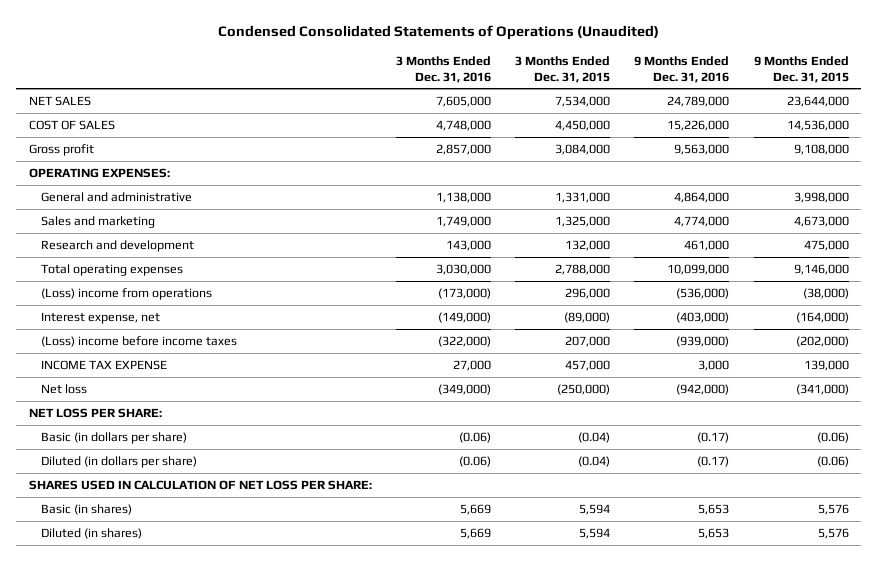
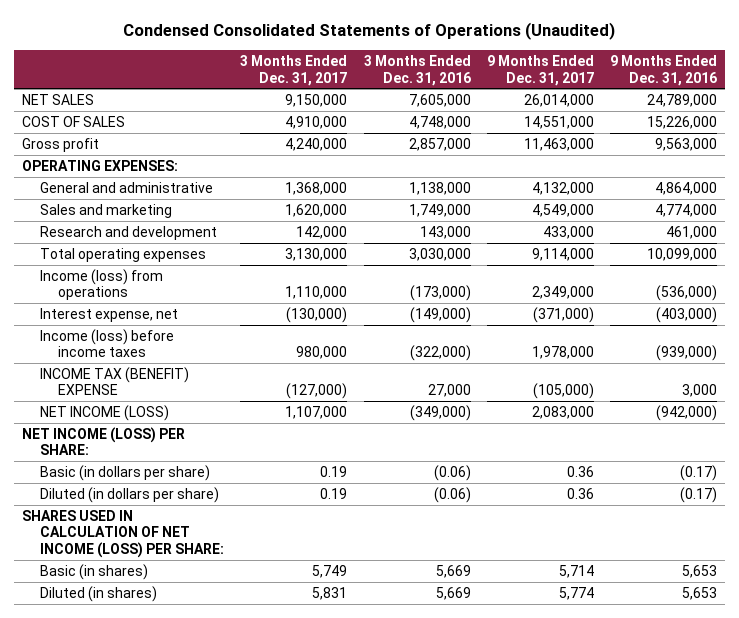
- | 3 Months Ended Dec. 31, 2016 | 3 Months Ended Dec. 31, 2015 | 9 Months Ended Dec. 31, 2016 | 9 Months Ended Dec. 31, 2015
+ | 3 Months Ended Dec. 31, 2017 | 3 Months Ended Dec. 31, 2016 | 9 Months Ended Dec. 31, 2017 | 9 Months Ended Dec. 31, 2016
- (Loss) income from operations | (173,000) | 296,000 | (536,000) | (38,000)
+ Income (loss) from operations | 1,110,000 | (173,000) | 2,349,000 | (536,000)
- (Loss) income before income taxes | (322,000) | 207,000 | (939,000) | (202,000)
- INCOME TAX EXPENSE | 27,000 | 457,000 | 3,000 | 139,000
- Net loss | (349,000) | (250,000) | (942,000) | (341,000)
- NET LOSS PER SHARE:
+ Income (loss) before income taxes | 980,000 | (322,000) | 1,978,000 | (939,000)
+ INCOME TAX (BENEFIT) EXPENSE | (127,000) | 27,000 | (105,000) | 3,000
+ NET INCOME (LOSS) | 1,107,000 | (349,000) | 2,083,000 | (942,000)
+ NET INCOME (LOSS) PER SHARE:
- SHARES USED IN CALCULATION OF NET LOSS PER SHARE:
+ SHARES USED IN CALCULATION OF NET INCOME (LOSS) PER SHARE:

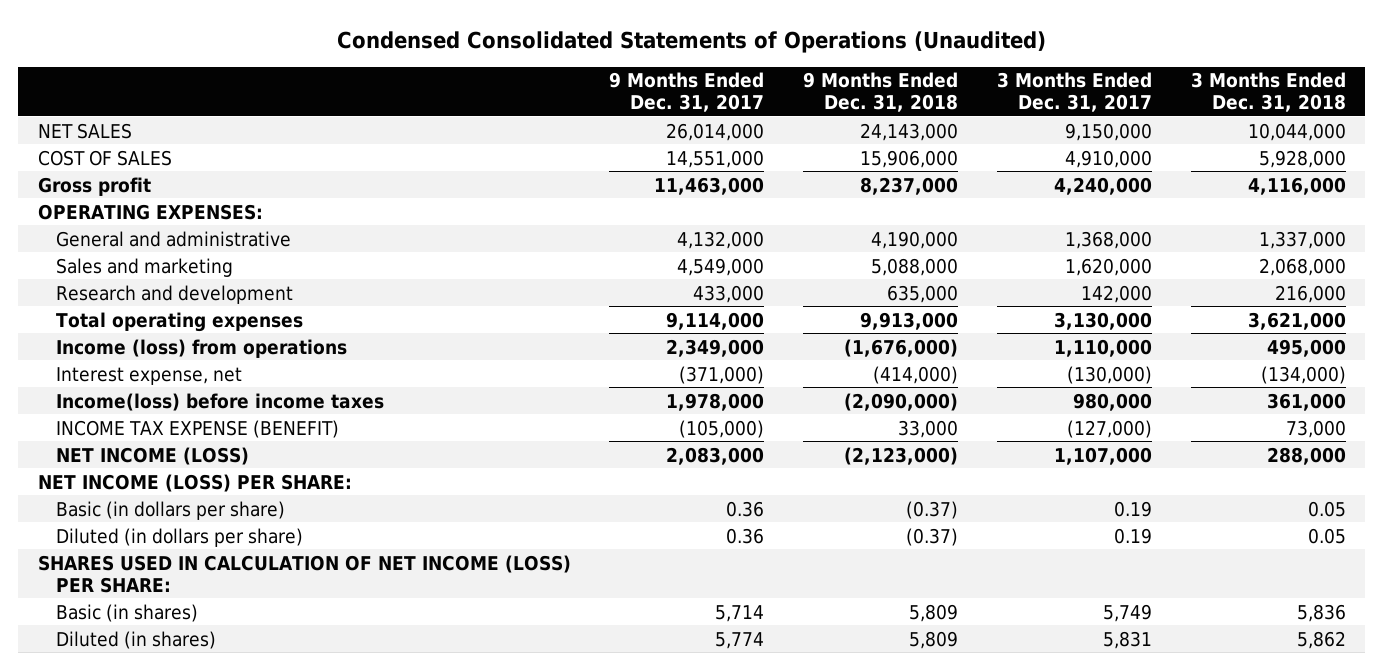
- | 3 Months Ended Dec. 31, 2017 | 3 Months Ended Dec. 31, 2016 | 9 Months Ended Dec. 31, 2017 | 9 Months Ended Dec. 31, 2016
+ | 9 Months Ended Dec. 31, 2017 | 9 Months Ended Dec. 31, 2018 | 3 Months Ended Dec. 31, 2017 | 3 Months Ended Dec. 31, 2018
- Income (loss) before income taxes | 980,000 | (322,000) | 1,978,000 | (939,000)
- INCOME TAX (BENEFIT) EXPENSE | (127,000) | 27,000 | (105,000) | 3,000
+ Income(loss) before income taxes | 1,978,000 | (2,090,000) | 980,000 | 361,000
+ INCOME TAX EXPENSE (BENEFIT) | (105,000) | 33,000 | (127,000) | 73,000

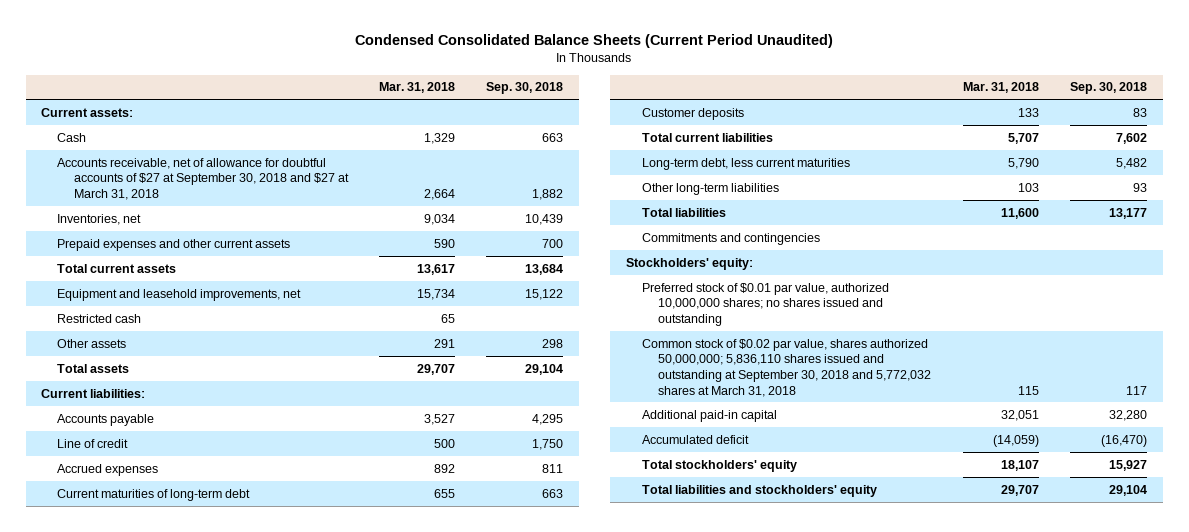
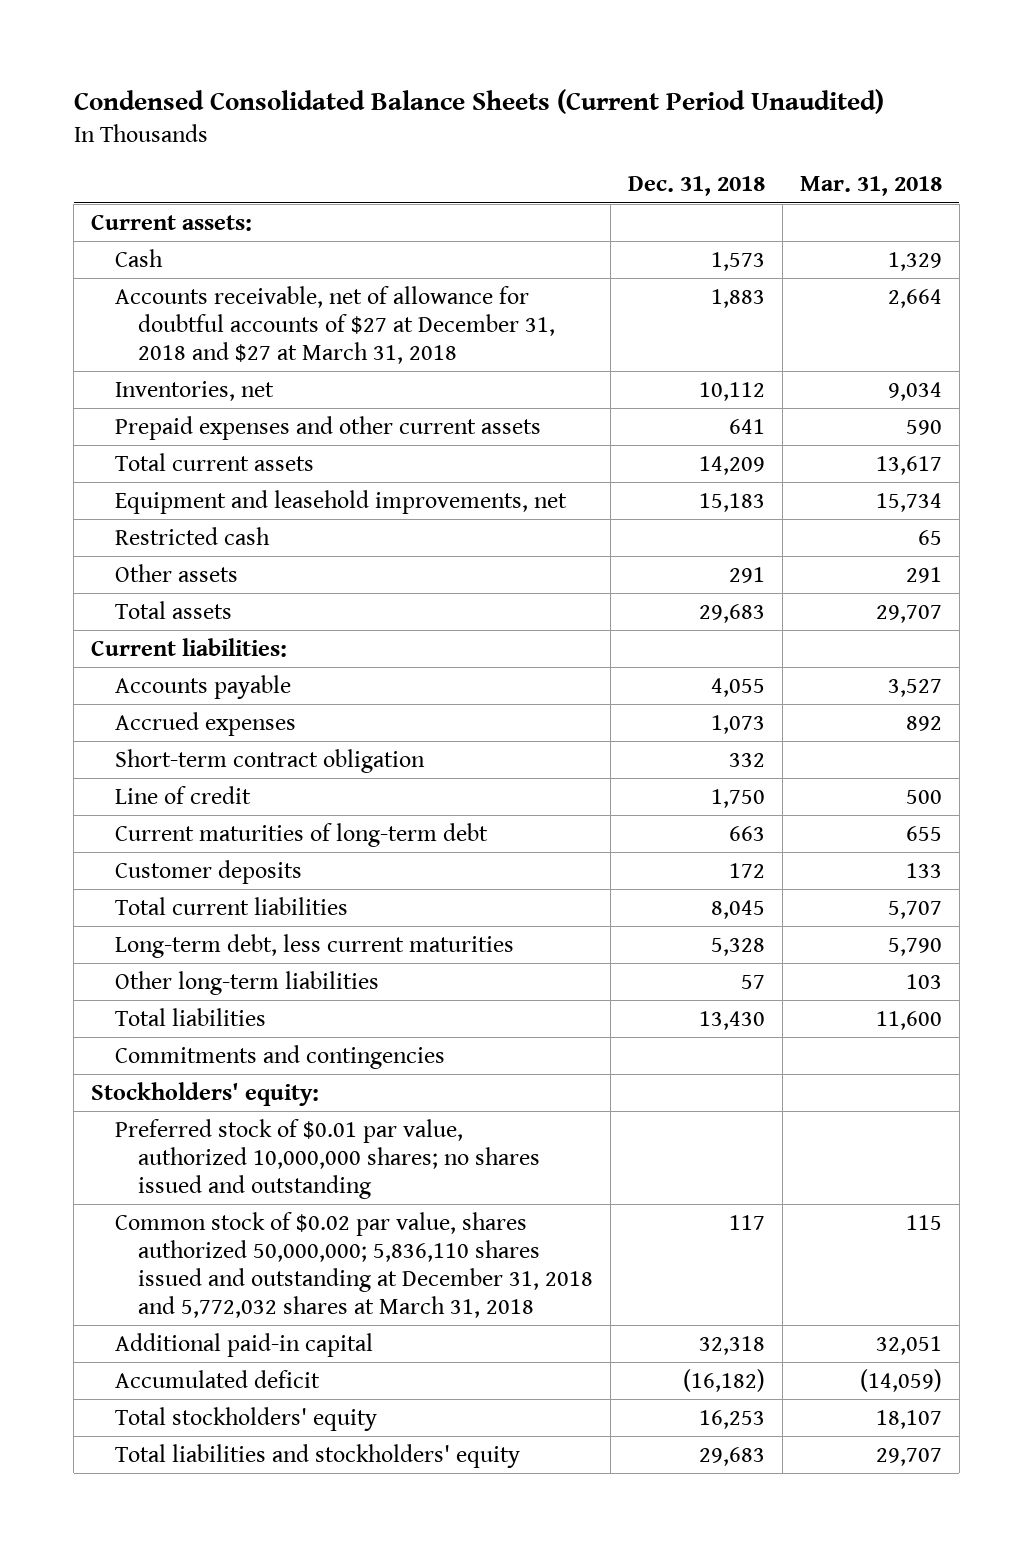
- | Mar. 31, 2018 | Sep. 30, 2018
+ | Dec. 31, 2018 | Mar. 31, 2018
- Accounts receivable, net of allowance for doubtful accounts of $27 at September 30, 2018 and $27 at March 31, 2018 | 2,664 | 1,882
+ Accounts receivable, net of allowance for doubtful accounts of $27 at December 31, 2018 and $27 at March 31, 2018 | 1,883 | 2,664
+ Short-term contract obligation | 332 |
moved down: Line of credit | 1,750 | 500
- Common stock of $0.02 par value, shares authorized 50,000,000; 5,836,110 shares issued and outstanding at September 30, 2018 and 5,772,032 shares at March 31, 2018 | 115 | 117
+ Common stock of $0.02 par value, shares authorized 50,000,000; 5,836,110 shares issued and outstanding at December 31, 2018 and 5,772,032 shares at March 31, 2018 | 117 | 115

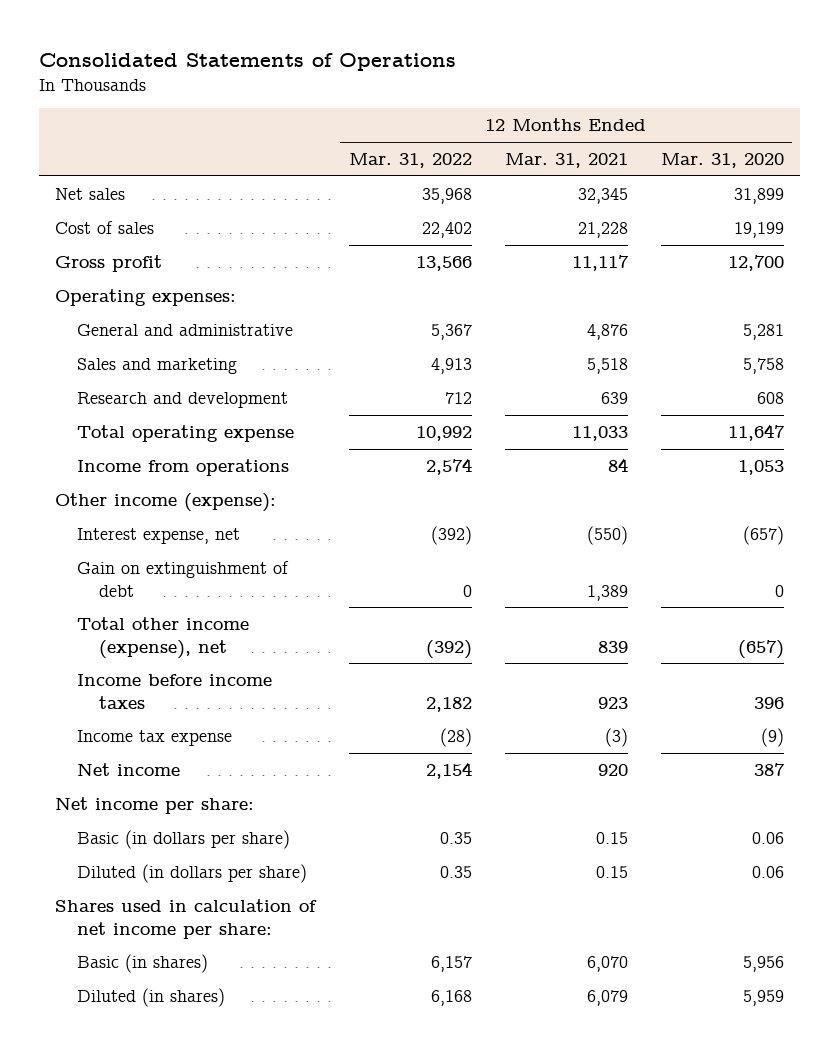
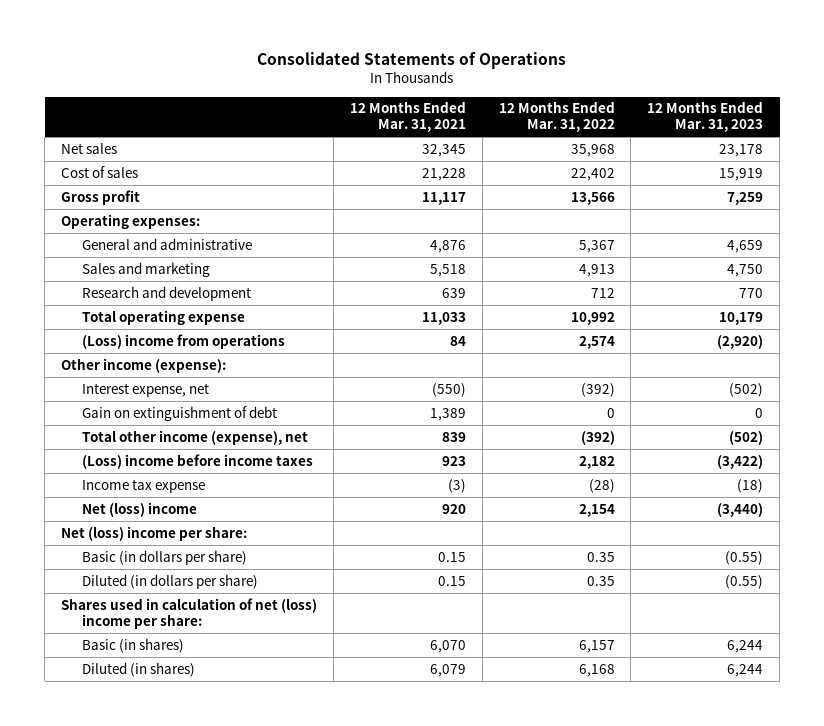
- | 12 Months Ended Mar. 31, 2022 | 12 Months Ended Mar. 31, 2021 | 12 Months Ended Mar. 31, 2020
+ | 12 Months Ended Mar. 31, 2021 | 12 Months Ended Mar. 31, 2022 | 12 Months Ended Mar. 31, 2023
- Income from operations | 2,574 | 84 | 1,053
+ (Loss) income from operations | 84 | 2,574 | (2,920)
- Income before income taxes | 2,182 | 923 | 396
+ (Loss) income before income taxes | 923 | 2,182 | (3,422)
- Net income | 2,154 | 920 | 387
- Net income per share:
+ Net (loss) income | 920 | 2,154 | (3,440)
+ Net (loss) income per share:
- Shares used in calculation of net income per share:
+ Shares used in calculation of net (loss) income per share:

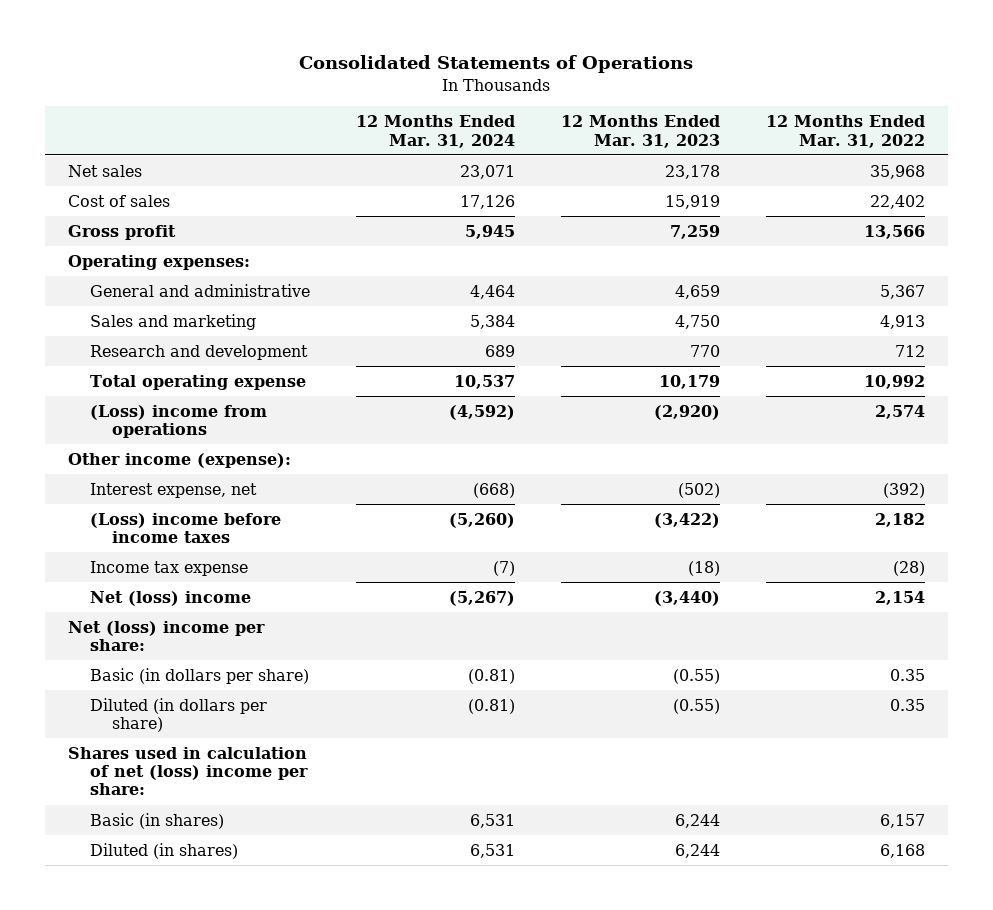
- | 12 Months Ended Mar. 31, 2021 | 12 Months Ended Mar. 31, 2022 | 12 Months Ended Mar. 31, 2023
+ | 12 Months Ended Mar. 31, 2024 | 12 Months Ended Mar. 31, 2023 | 12 Months Ended Mar. 31, 2022
- Gain on extinguishment of debt | 1,389 | 0 | 0
- Total other income (expense), net | 839 | (392) | (502)

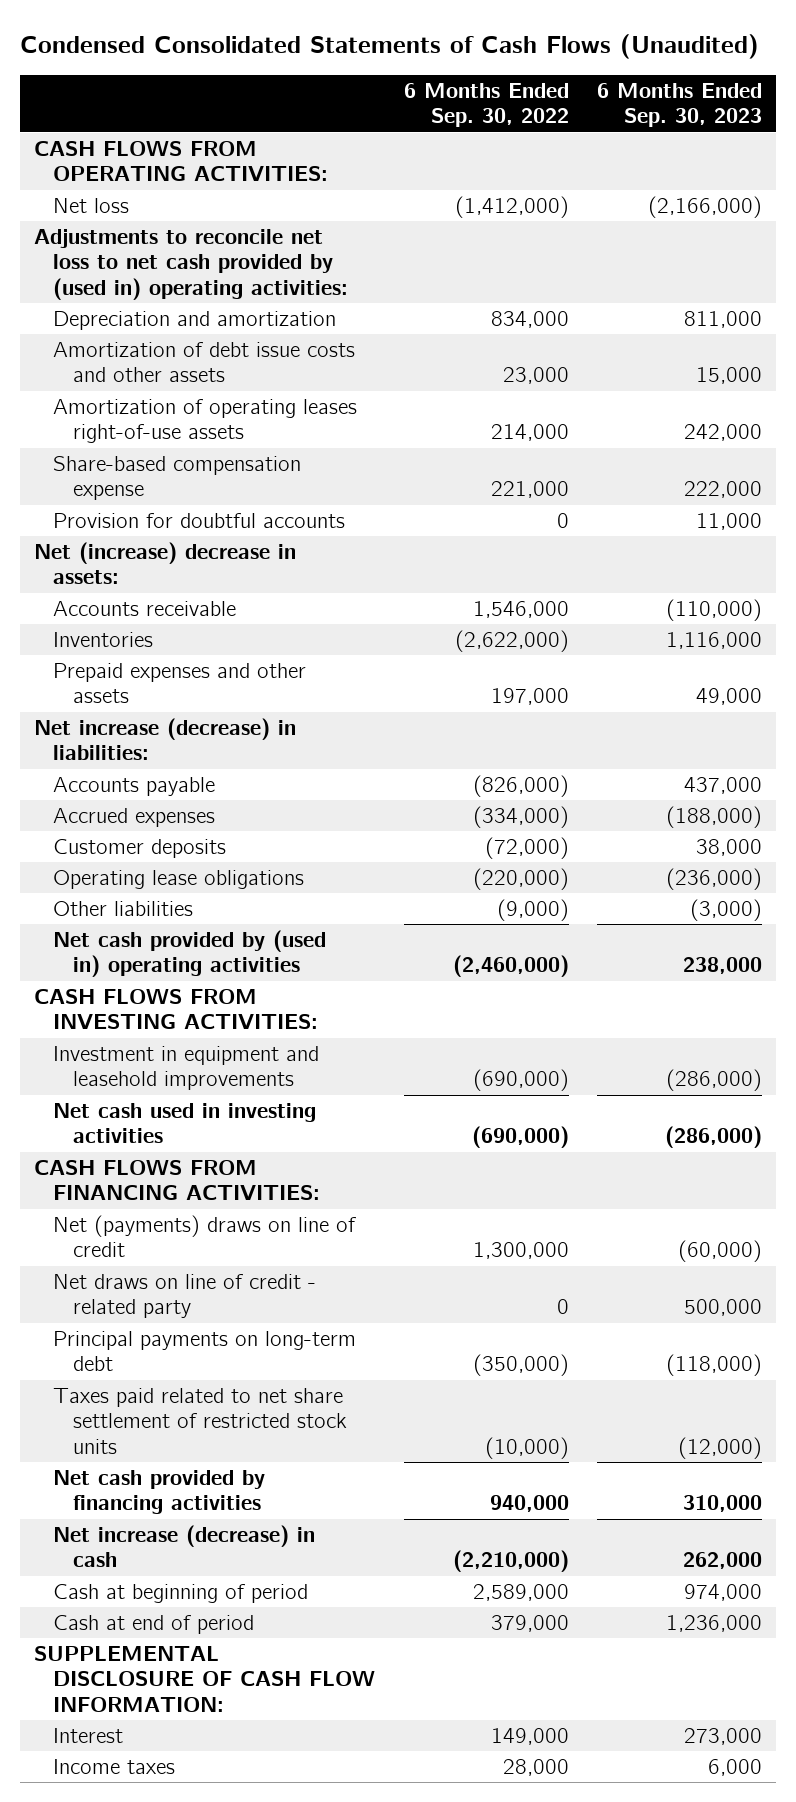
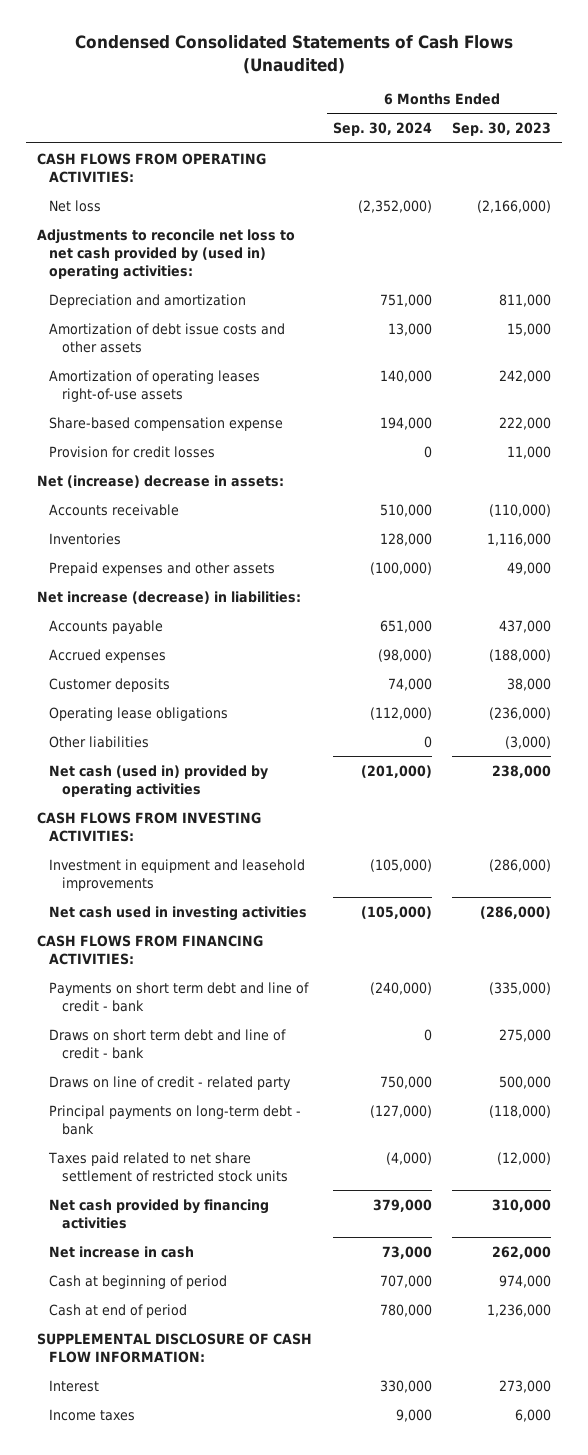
- | 6 Months Ended Sep. 30, 2022 | 6 Months Ended Sep. 30, 2023
+ | 6 Months Ended Sep. 30, 2024 | 6 Months Ended Sep. 30, 2023
- Provision for doubtful accounts | 0 | 11,000
+ Provision for credit losses | 0 | 11,000
- Net cash provided by (used in) operating activities | (2,460,000) | 238,000
+ Net cash (used in) provided by operating activities | (201,000) | 238,000
- Net (payments) draws on line of credit | 1,300,000 | (60,000)
- Net draws on line of credit - related party | 0 | 500,000
- Principal payments on long-term debt | (350,000) | (118,000)
+ Payments on short term debt and line of credit - bank | (240,000) | (335,000)
+ Draws on short term debt and line of credit - bank | 0 | 275,000
+ Draws on line of credit - related party | 750,000 | 500,000
+ Principal payments on long-term debt - bank | (127,000) | (118,000)
- Net increase (decrease) in cash | (2,210,000) | 262,000
+ Net increase in cash | 73,000 | 262,000

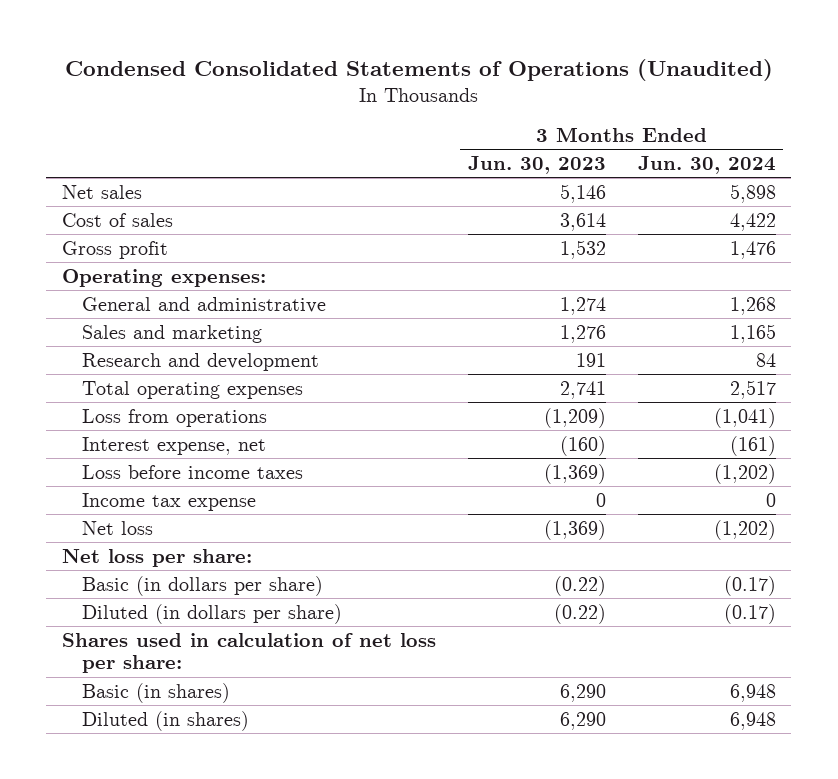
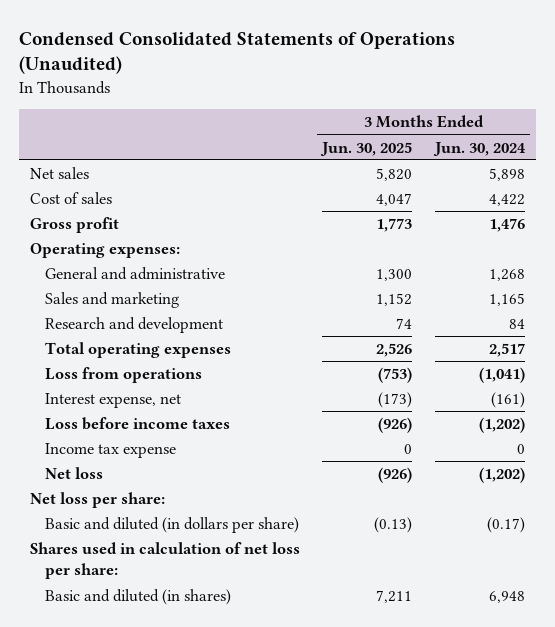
- | 3 Months Ended Jun. 30, 2023 | 3 Months Ended Jun. 30, 2024
+ | 3 Months Ended Jun. 30, 2025 | 3 Months Ended Jun. 30, 2024
- Basic (in dollars per share) | (0.22) | (0.17)
- Diluted (in dollars per share) | (0.22) | (0.17)
+ Basic and diluted (in dollars per share) | (0.13) | (0.17)
- Basic (in shares) | 6,290 | 6,948
- Diluted (in shares) | 6,290 | 6,948
+ Basic and diluted (in shares) | 7,211 | 6,948

